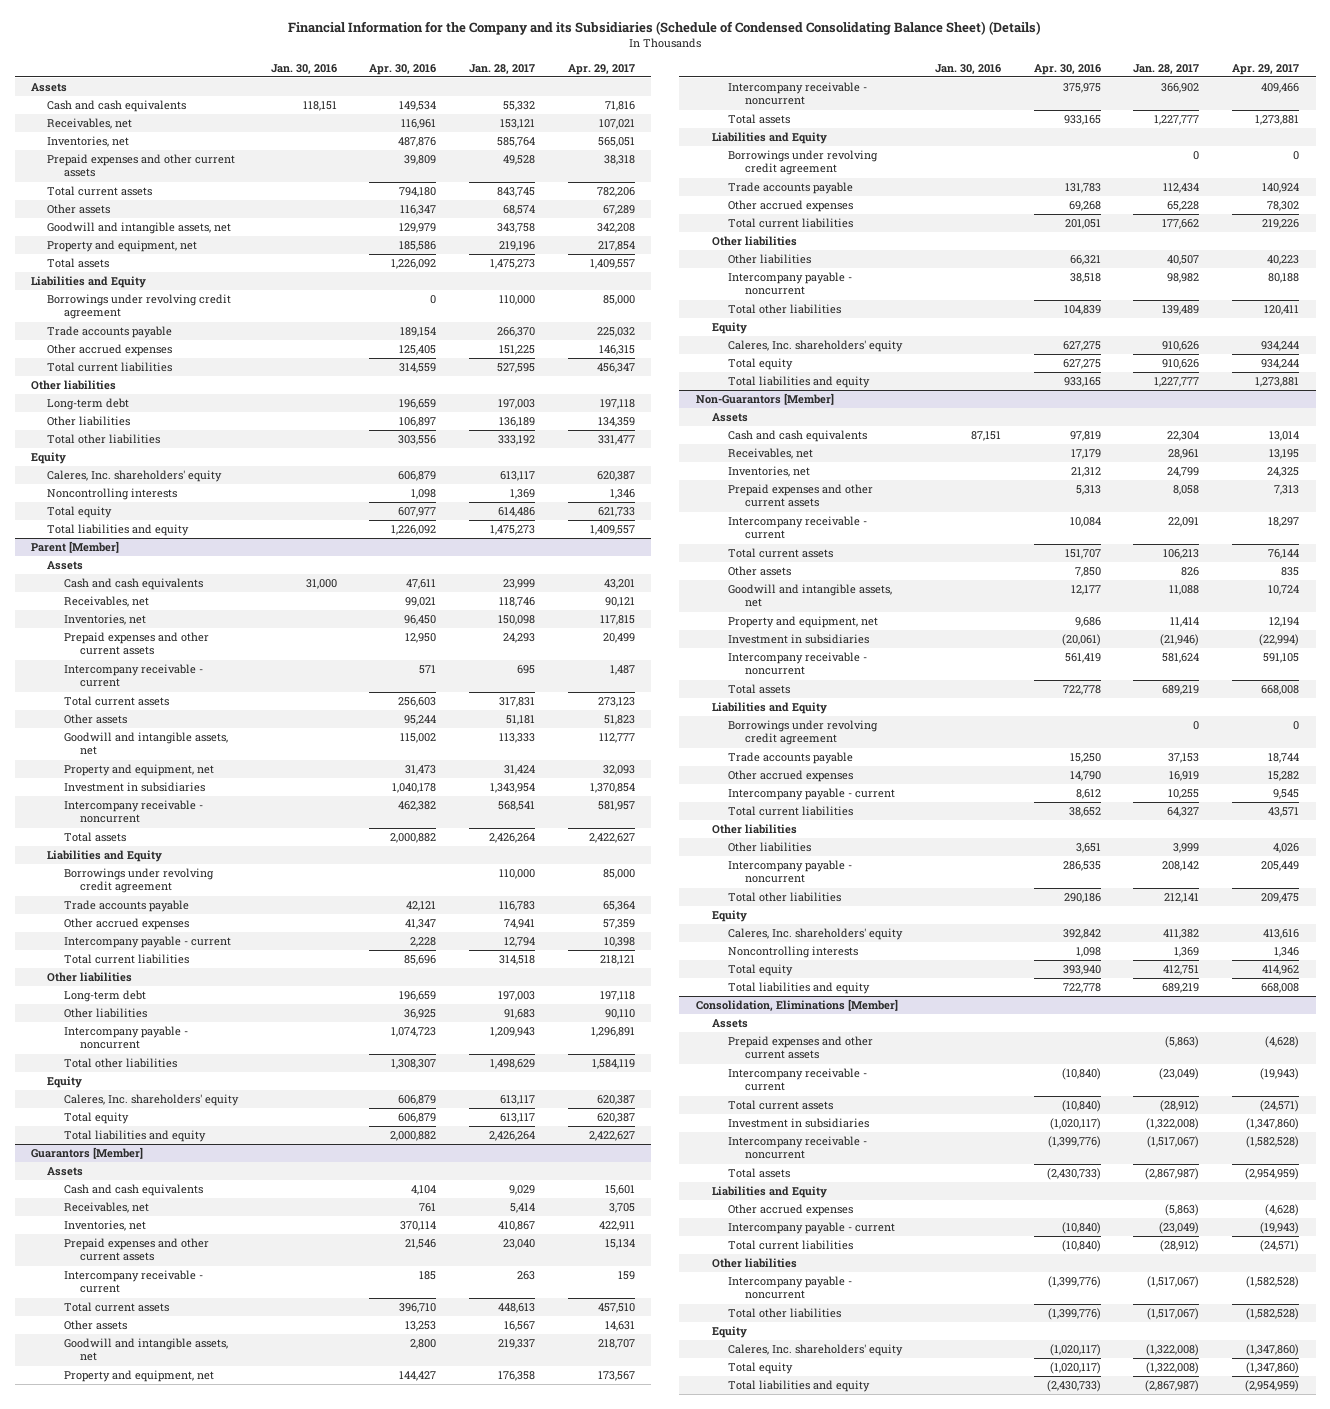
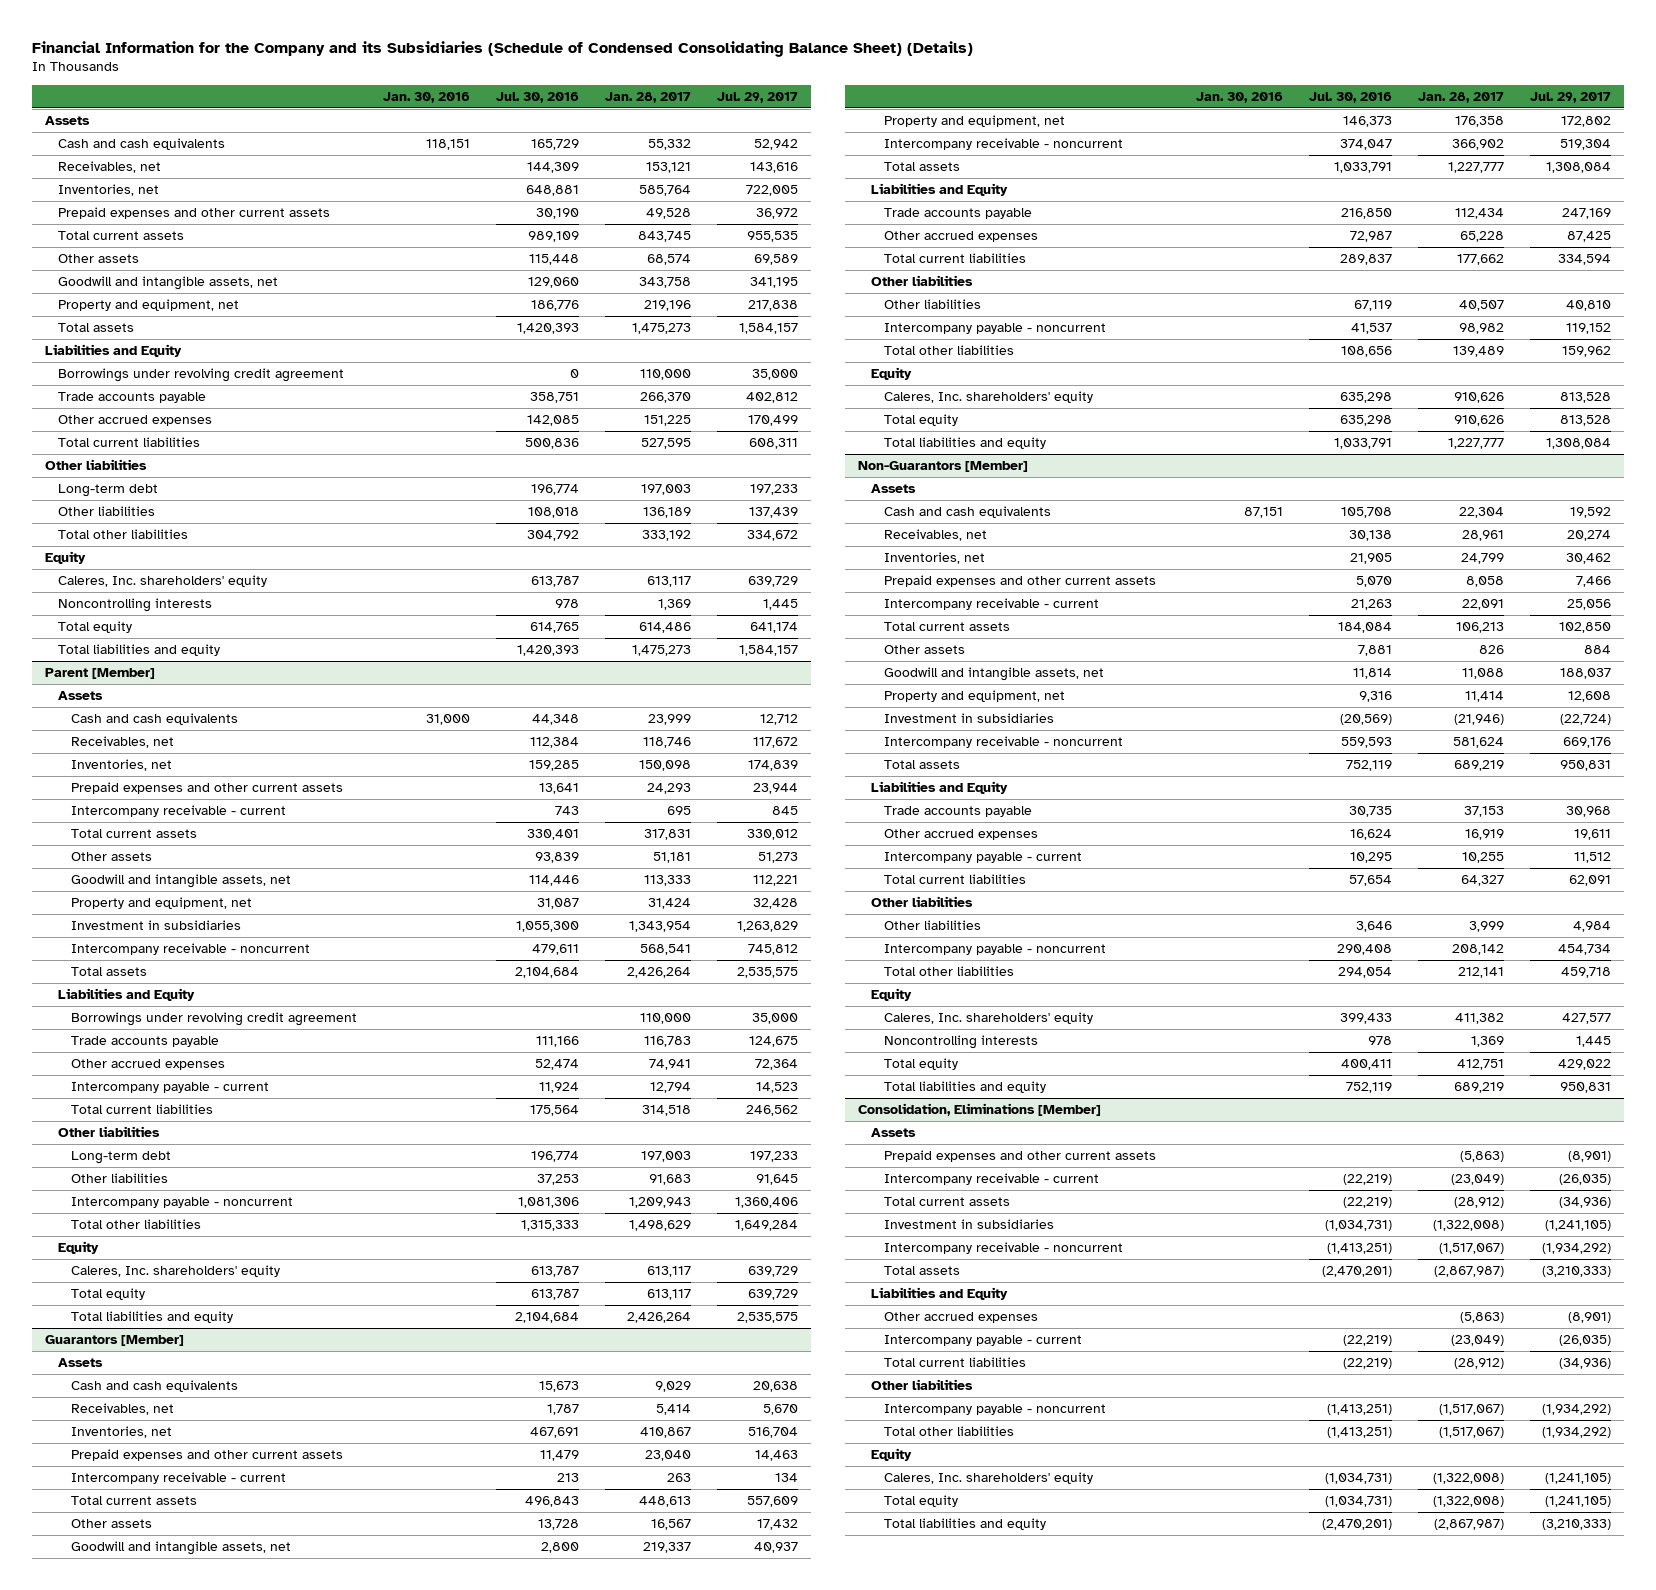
- | Jan. 30, 2016 | Apr. 30, 2016 | Jan. 28, 2017 | Apr. 29, 2017
+ | Jan. 30, 2016 | Jul. 30, 2016 | Jan. 28, 2017 | Jul. 29, 2017
@ Guarantors [Member]
- Borrowings under revolving credit agreement | | | 0 | 0
@ Non-Guarantors [Member]
- Borrowings under revolving credit agreement | | | 0 | 0

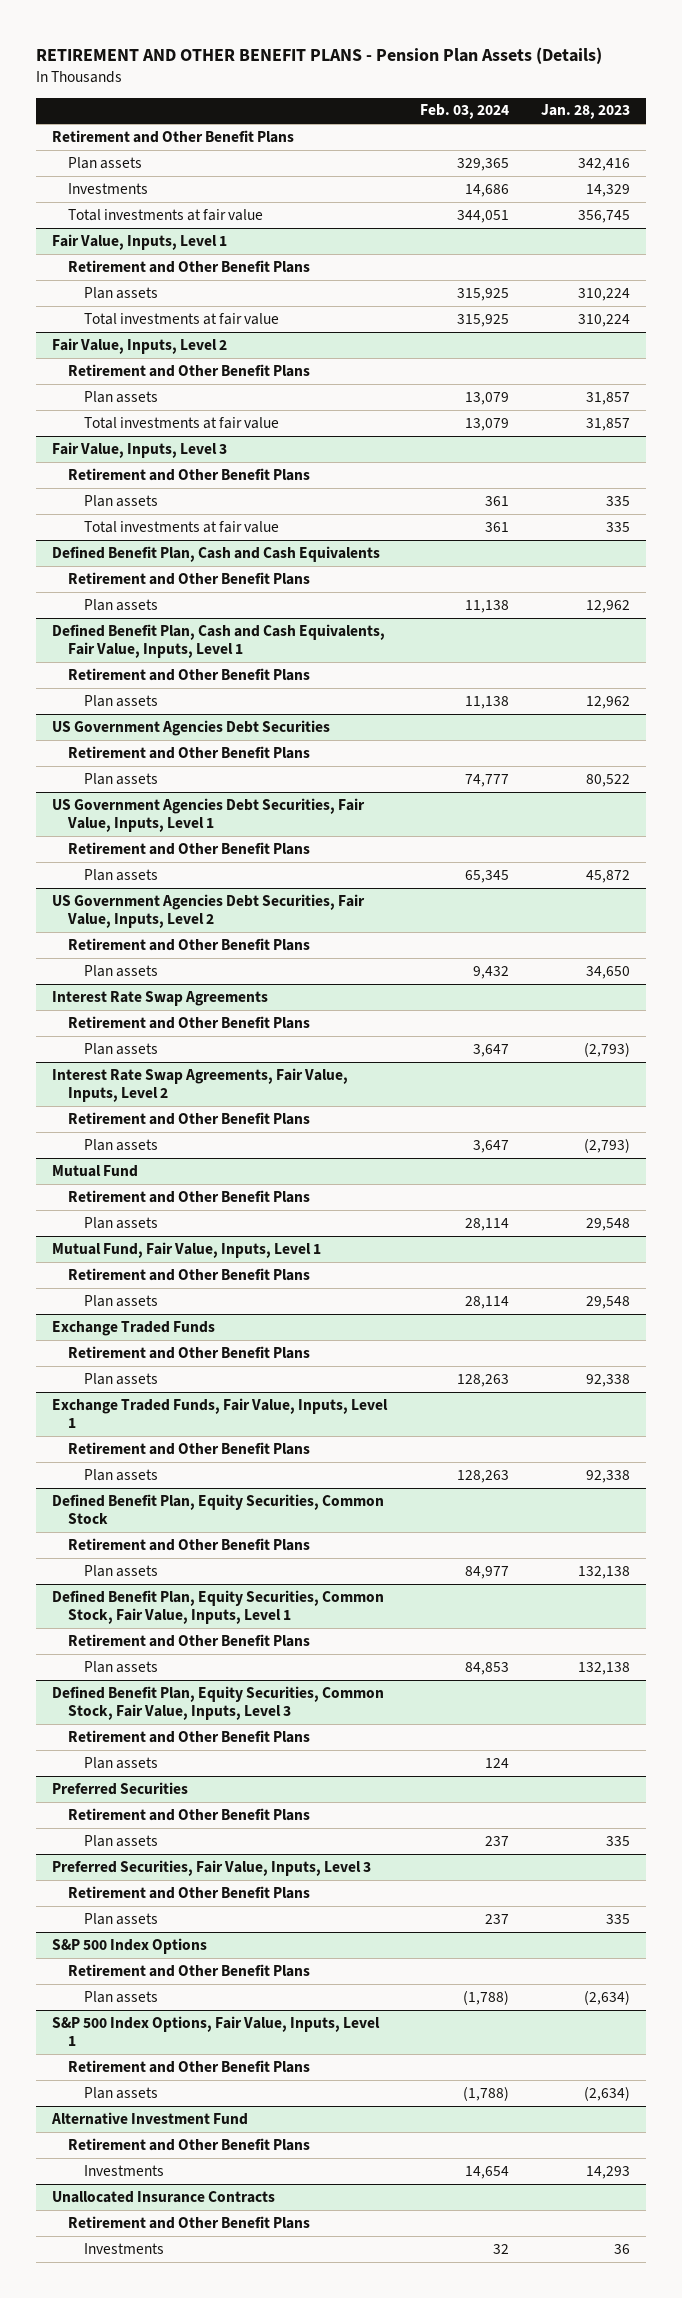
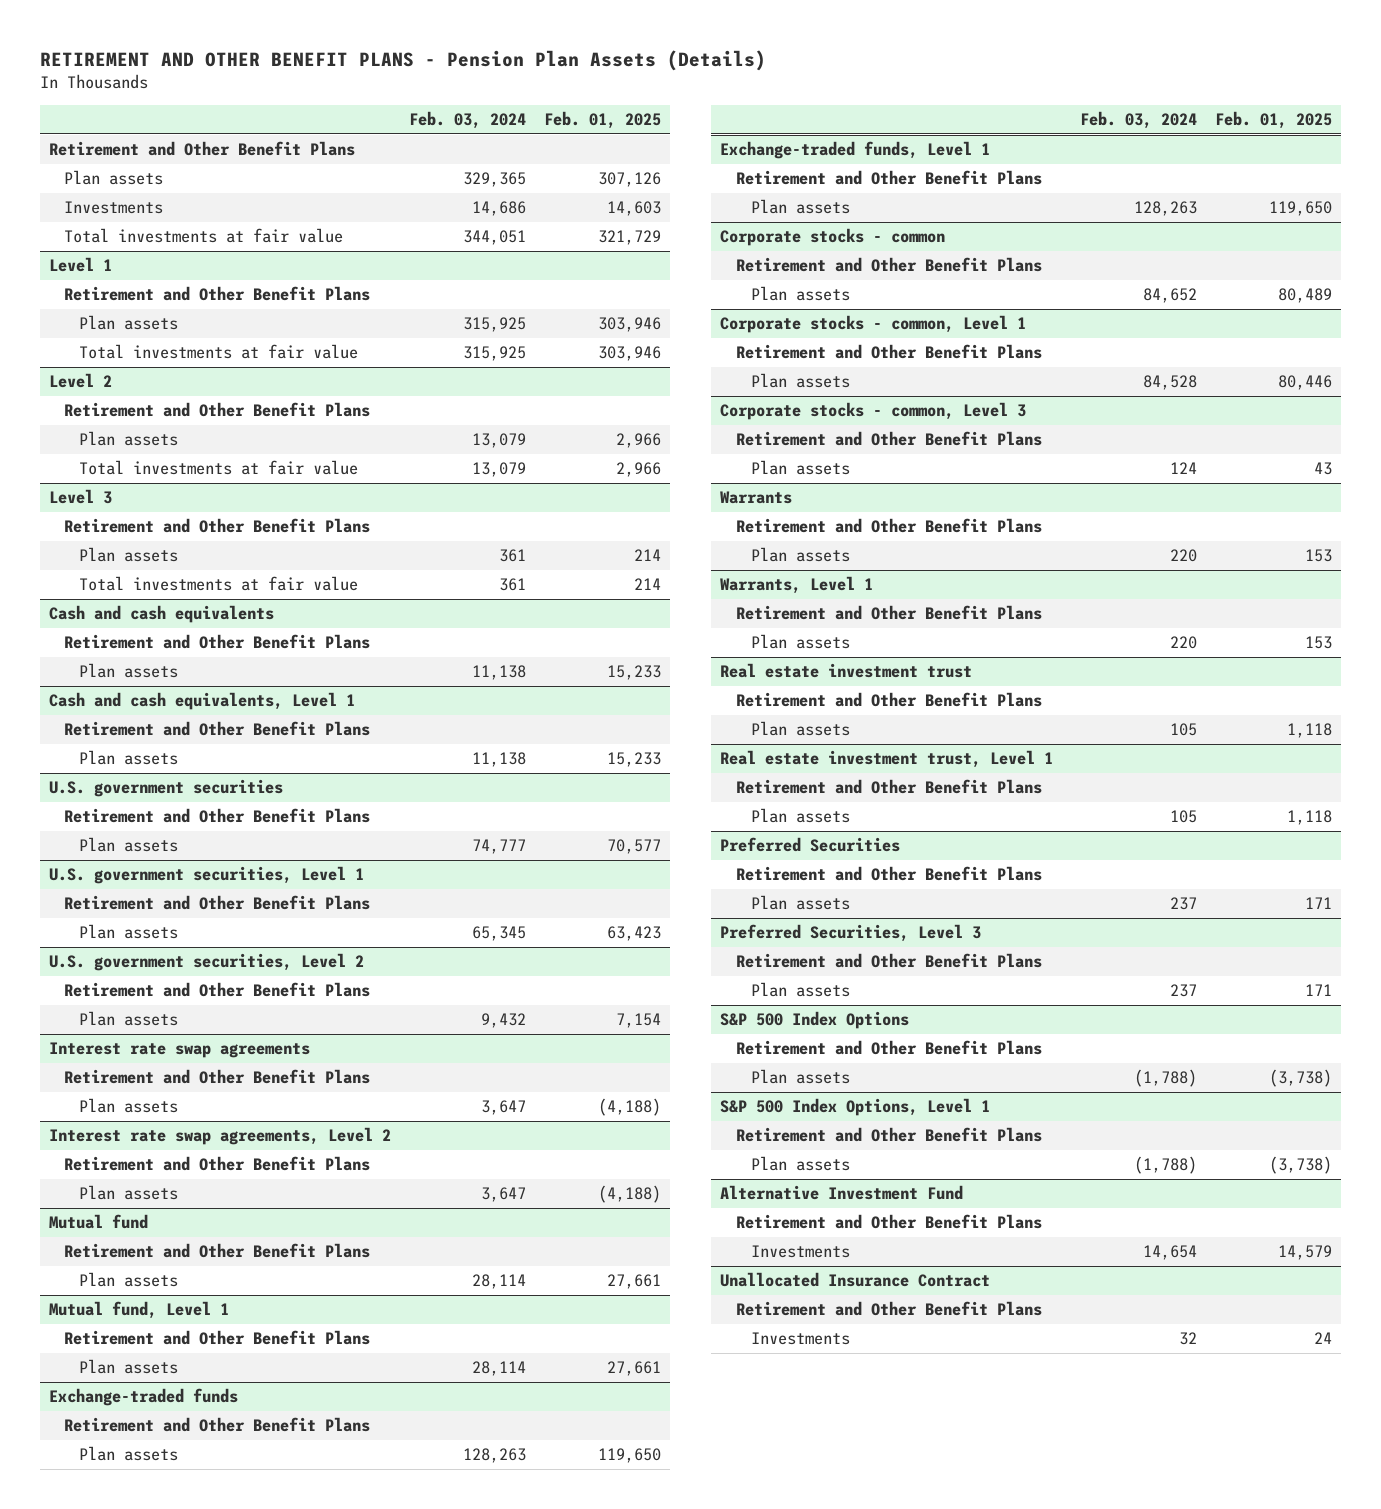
- | Feb. 03, 2024 | Jan. 28, 2023
+ | Feb. 03, 2024 | Feb. 01, 2025
- Fair Value, Inputs, Level 1
+ Level 1
- Fair Value, Inputs, Level 2
+ Level 2
- Fair Value, Inputs, Level 3
+ Level 3
- Defined Benefit Plan, Cash and Cash Equivalents
+ Cash and cash equivalents
- Defined Benefit Plan, Cash and Cash Equivalents, Fair Value, Inputs, Level 1
+ Cash and cash equivalents, Level 1
- US Government Agencies Debt Securities
+ U.S. government securities
- US Government Agencies Debt Securities, Fair Value, Inputs, Level 1
+ U.S. government securities, Level 1
- US Government Agencies Debt Securities, Fair Value, Inputs, Level 2
+ U.S. government securities, Level 2
- Interest Rate Swap Agreements
+ Interest rate swap agreements
- Interest Rate Swap Agreements, Fair Value, Inputs, Level 2
+ Interest rate swap agreements, Level 2
- Mutual Fund
+ Mutual fund
- Mutual Fund, Fair Value, Inputs, Level 1
+ Mutual fund, Level 1
- Exchange Traded Funds
+ Exchange-traded funds
- Exchange Traded Funds, Fair Value, Inputs, Level 1
+ Exchange-traded funds, Level 1
- Defined Benefit Plan, Equity Securities, Common Stock
+ Corporate stocks - common
- Plan assets | 84,977 | 132,138
- Defined Benefit Plan, Equity Securities, Common Stock, Fair Value, Inputs, Level 1
+ Plan assets | 84,652 | 80,489
+ Corporate stocks - common, Level 1
- Plan assets | 84,853 | 132,138
- Defined Benefit Plan, Equity Securities, Common Stock, Fair Value, Inputs, Level 3
+ Plan assets | 84,528 | 80,446
+ Corporate stocks - common, Level 3
+ Warrants
+ Retirement and Other Benefit Plans
+ Plan assets | 220 | 153
+ Warrants, Level 1
+ Retirement and Other Benefit Plans
+ Plan assets | 220 | 153
+ Real estate investment trust
+ Retirement and Other Benefit Plans
+ Plan assets | 105 | 1,118
+ Real estate investment trust, Level 1
+ Retirement and Other Benefit Plans
+ Plan assets | 105 | 1,118
- Preferred Securities, Fair Value, Inputs, Level 3
+ Preferred Securities, Level 3
- S&P 500 Index Options, Fair Value, Inputs, Level 1
+ S&P 500 Index Options, Level 1
- Unallocated Insurance Contracts
+ Unallocated Insurance Contract

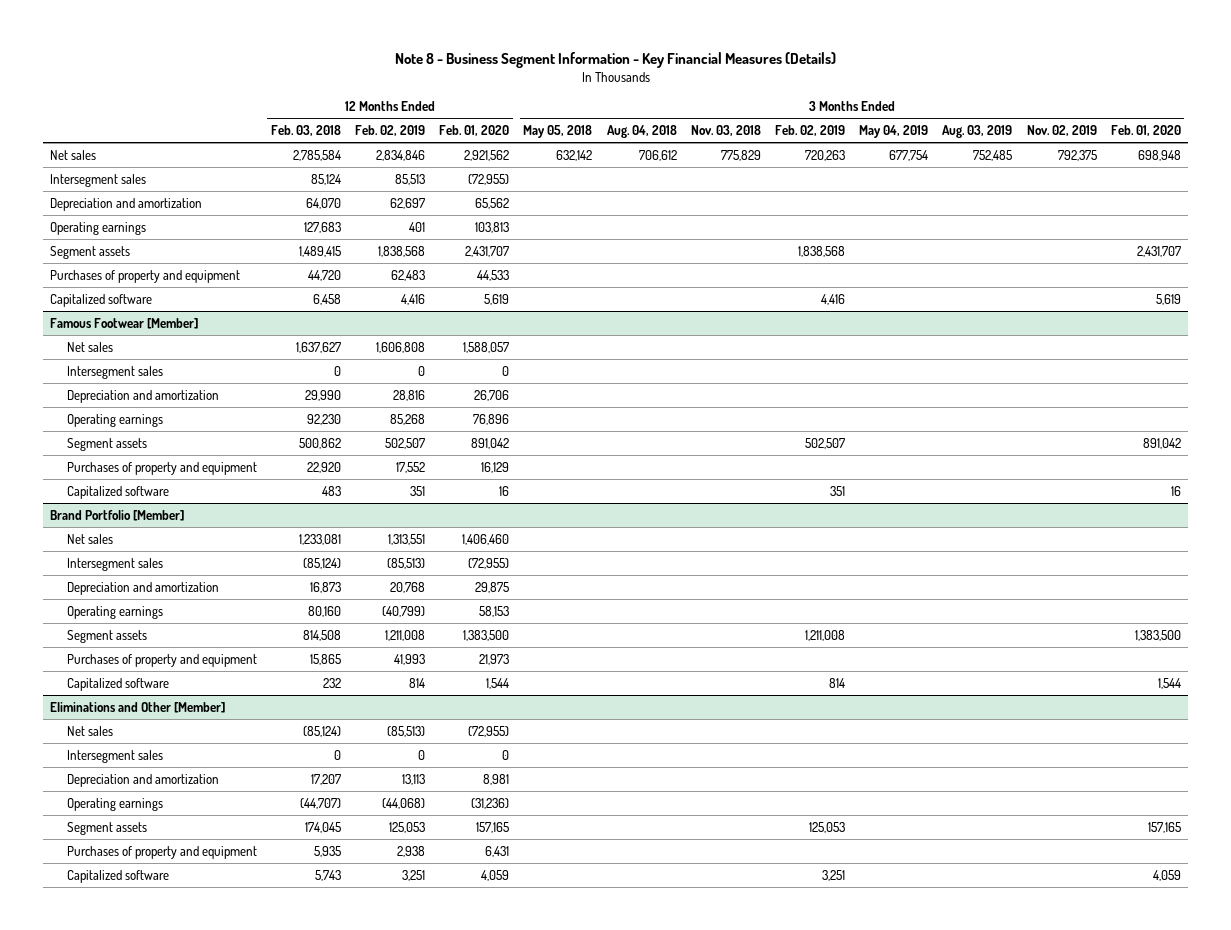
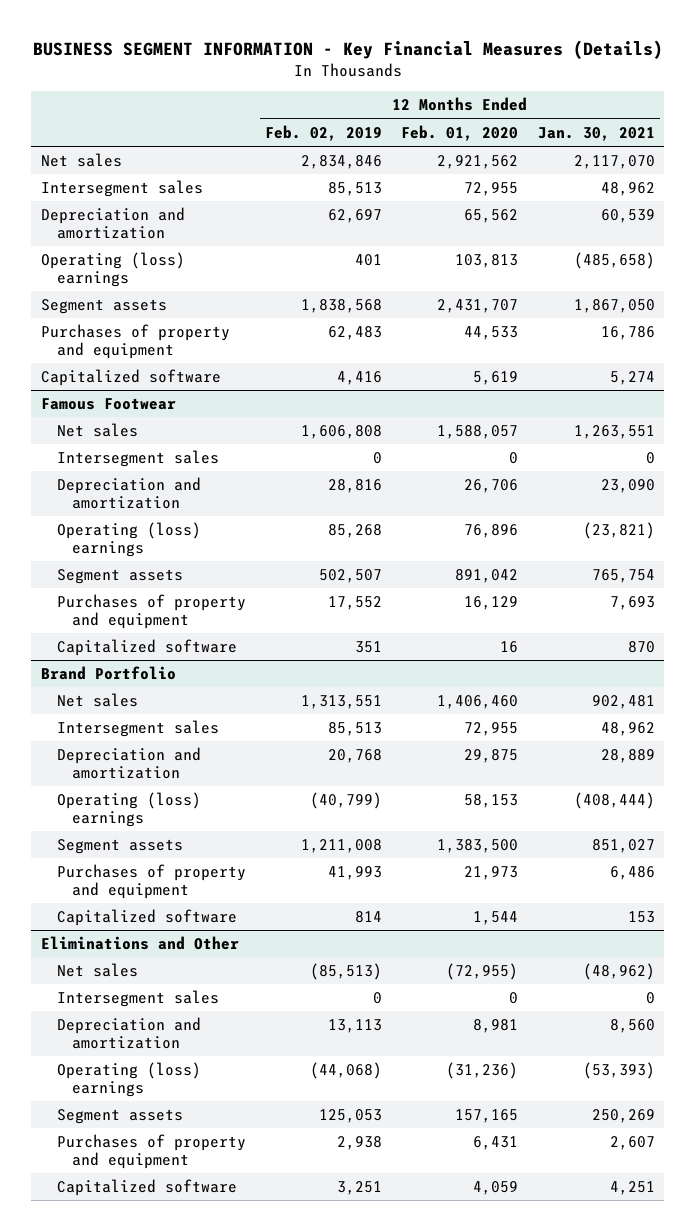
- Note 8 - Business Segment Information - Key Financial Measures (Details)
+ BUSINESS SEGMENT INFORMATION - Key Financial Measures (Details)
- | 12 Months Ended Feb. 03, 2018 | 12 Months Ended Feb. 02, 2019 | 12 Months Ended Feb. 01, 2020 | 3 Months Ended May 05, 2018 | 3 Months Ended Aug. 04, 2018 | 3 Months Ended Nov. 03, 2018 | 3 Months Ended Feb. 02, 2019 | 3 Months Ended May 04, 2019 | 3 Months Ended Aug. 03, 2019 | 3 Months Ended Nov. 02, 2019 | 3 Months Ended Feb. 01, 2020
+ | 12 Months Ended Feb. 02, 2019 | 12 Months Ended Feb. 01, 2020 | 12 Months Ended Jan. 30, 2021
- Intersegment sales | 85,124 | 85,513 | (72,955) | | | | | | | |
+ Intersegment sales | 85,513 | 72,955 | 48,962
- Operating earnings | 127,683 | 401 | 103,813 | | | | | | | |
+ Operating (loss) earnings | 401 | 103,813 | (485,658)
- Famous Footwear [Member]
+ Famous Footwear
- Operating earnings | 92,230 | 85,268 | 76,896 | | | | | | | |
+ Operating (loss) earnings | 85,268 | 76,896 | (23,821)
- Brand Portfolio [Member]
+ Brand Portfolio
- Intersegment sales | (85,124) | (85,513) | (72,955) | | | | | | | |
+ Intersegment sales | 85,513 | 72,955 | 48,962
- Operating earnings | 80,160 | (40,799) | 58,153 | | | | | | | |
+ Operating (loss) earnings | (40,799) | 58,153 | (408,444)
- Eliminations and Other [Member]
+ Eliminations and Other
- Operating earnings | (44,707) | (44,068) | (31,236) | | | | | | | |
+ Operating (loss) earnings | (44,068) | (31,236) | (53,393)

